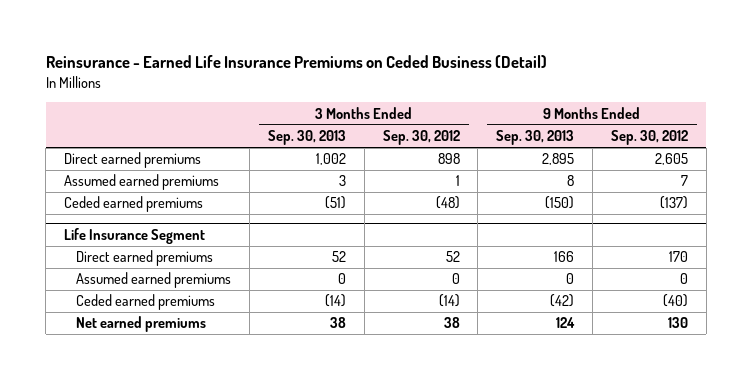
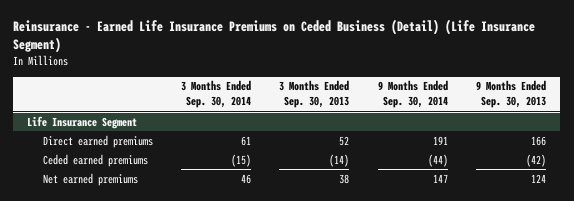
- Reinsurance - Earned Life Insurance Premiums on Ceded Business (Detail)
+ Reinsurance - Earned Life Insurance Premiums on Ceded Business (Detail) (Life Insurance Segment)
- | 3 Months Ended Sep. 30, 2013 | 3 Months Ended Sep. 30, 2012 | 9 Months Ended Sep. 30, 2013 | 9 Months Ended Sep. 30, 2012
+ | 3 Months Ended Sep. 30, 2014 | 3 Months Ended Sep. 30, 2013 | 9 Months Ended Sep. 30, 2014 | 9 Months Ended Sep. 30, 2013
- Direct earned premiums | 1,002 | 898 | 2,895 | 2,605
- Assumed earned premiums | 3 | 1 | 8 | 7
- Ceded earned premiums | (51) | (48) | (150) | (137)
@ Life Insurance Segment
- Assumed earned premiums | 0 | 0 | 0 | 0

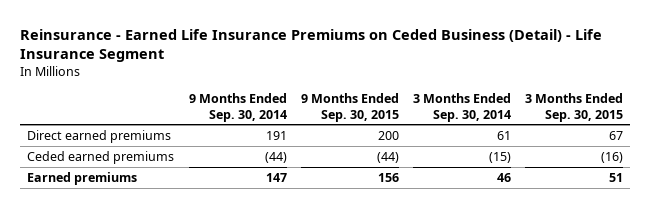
- Reinsurance - Earned Life Insurance Premiums on Ceded Business (Detail) (Life Insurance Segment)
+ Reinsurance - Earned Life Insurance Premiums on Ceded Business (Detail) - Life Insurance Segment
- | 3 Months Ended Sep. 30, 2014 | 3 Months Ended Sep. 30, 2013 | 9 Months Ended Sep. 30, 2014 | 9 Months Ended Sep. 30, 2013
+ | 9 Months Ended Sep. 30, 2014 | 9 Months Ended Sep. 30, 2015 | 3 Months Ended Sep. 30, 2014 | 3 Months Ended Sep. 30, 2015
- Life Insurance Segment
- Net earned premiums | 46 | 38 | 147 | 124
+ Earned premiums | 147 | 156 | 46 | 51

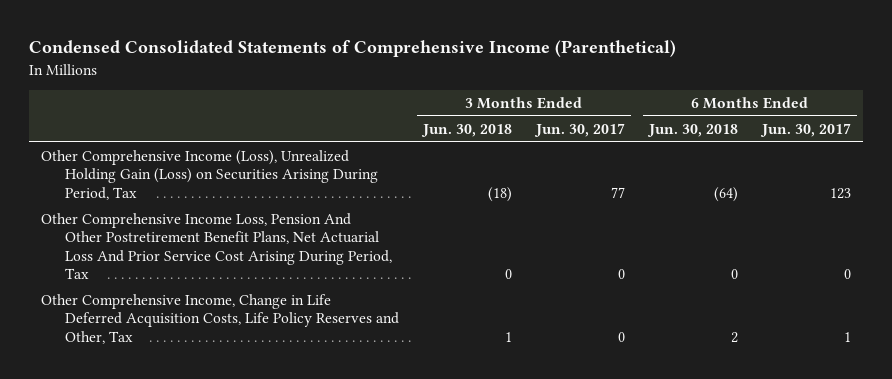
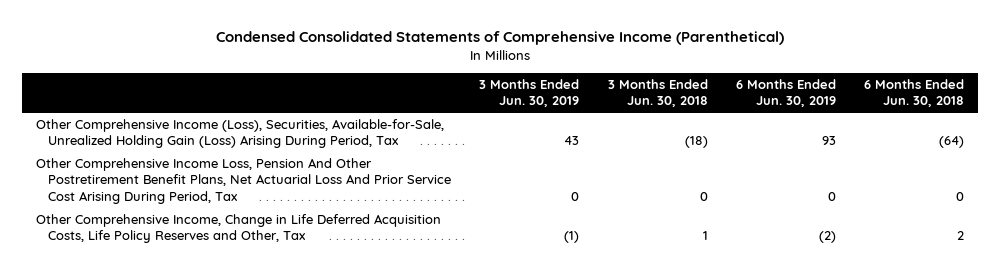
- | 3 Months Ended Jun. 30, 2018 | 3 Months Ended Jun. 30, 2017 | 6 Months Ended Jun. 30, 2018 | 6 Months Ended Jun. 30, 2017
+ | 3 Months Ended Jun. 30, 2019 | 3 Months Ended Jun. 30, 2018 | 6 Months Ended Jun. 30, 2019 | 6 Months Ended Jun. 30, 2018
- Other Comprehensive Income (Loss), Unrealized Holding Gain (Loss) on Securities Arising During Period, Tax | (18) | 77 | (64) | 123
+ Other Comprehensive Income (Loss), Securities, Available-for-Sale, Unrealized Holding Gain (Loss) Arising During Period, Tax | 43 | (18) | 93 | (64)

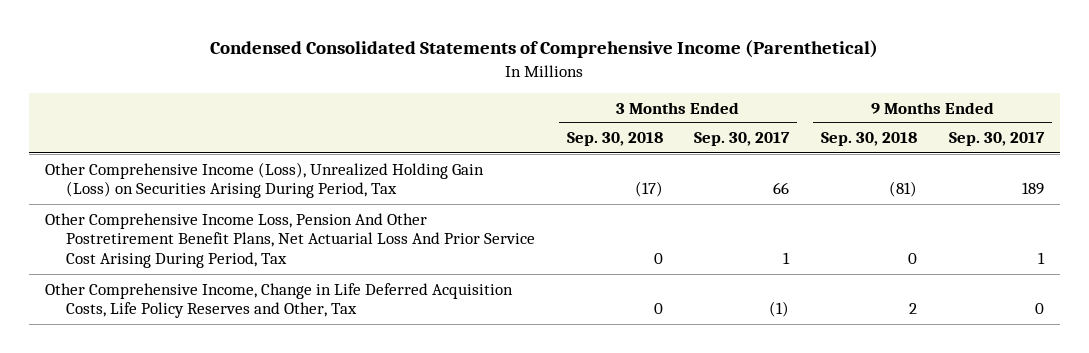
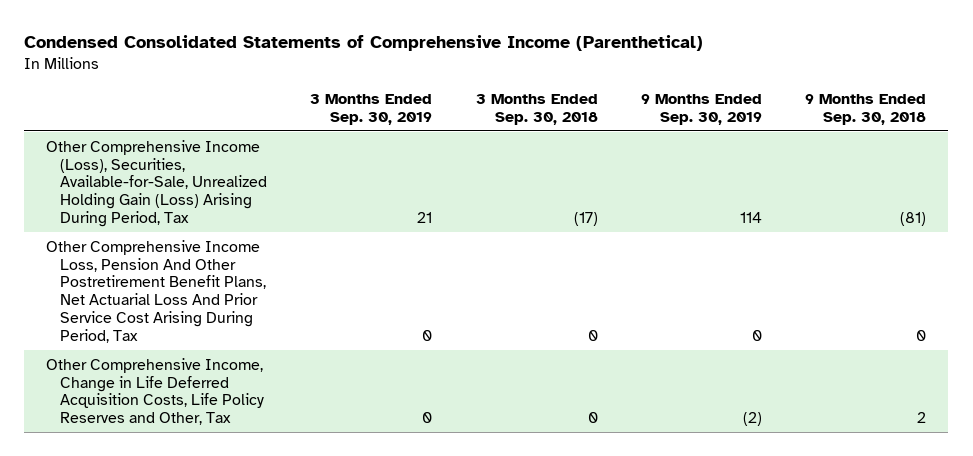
- | 3 Months Ended Sep. 30, 2018 | 3 Months Ended Sep. 30, 2017 | 9 Months Ended Sep. 30, 2018 | 9 Months Ended Sep. 30, 2017
+ | 3 Months Ended Sep. 30, 2019 | 3 Months Ended Sep. 30, 2018 | 9 Months Ended Sep. 30, 2019 | 9 Months Ended Sep. 30, 2018
- Other Comprehensive Income (Loss), Unrealized Holding Gain (Loss) on Securities Arising During Period, Tax | (17) | 66 | (81) | 189
+ Other Comprehensive Income (Loss), Securities, Available-for-Sale, Unrealized Holding Gain (Loss) Arising During Period, Tax | 21 | (17) | 114 | (81)

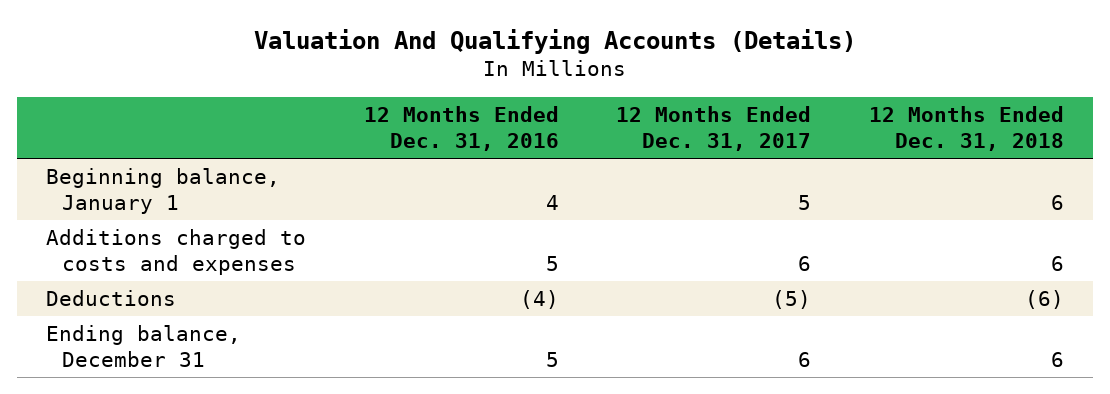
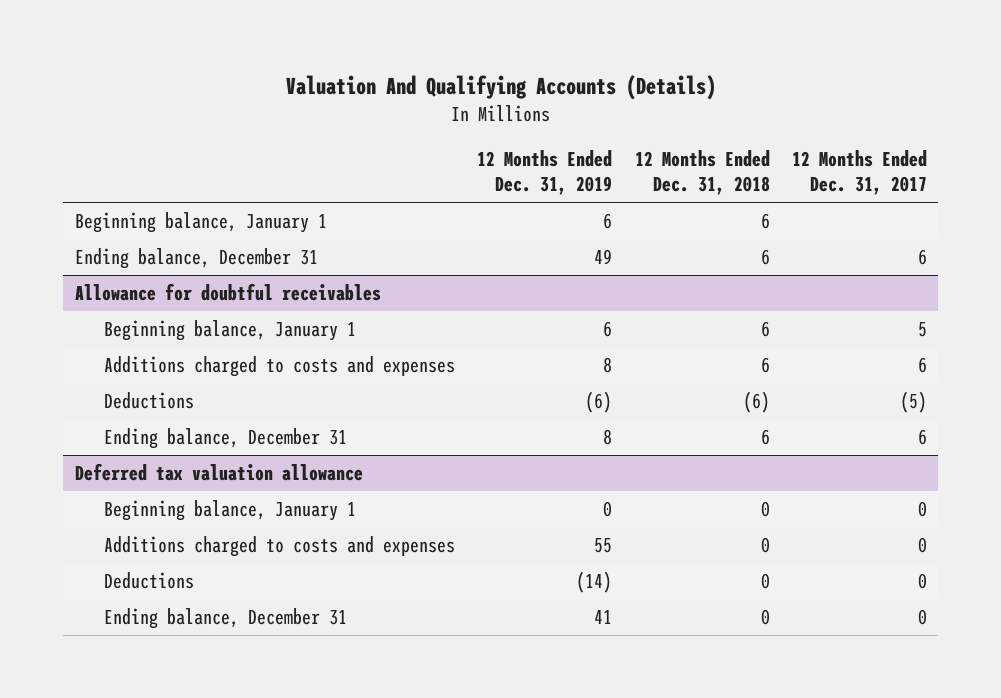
- | 12 Months Ended Dec. 31, 2016 | 12 Months Ended Dec. 31, 2017 | 12 Months Ended Dec. 31, 2018
+ | 12 Months Ended Dec. 31, 2019 | 12 Months Ended Dec. 31, 2018 | 12 Months Ended Dec. 31, 2017
+ Beginning balance, January 1 | 6 | 6 |
+ Ending balance, December 31 | 49 | 6 | 6
+ Allowance for doubtful receivables
+ Deferred tax valuation allowance
+ Beginning balance, January 1 | 0 | 0 | 0
+ Additions charged to costs and expenses | 55 | 0 | 0
+ Deductions | (14) | 0 | 0
+ Ending balance, December 31 | 41 | 0 | 0

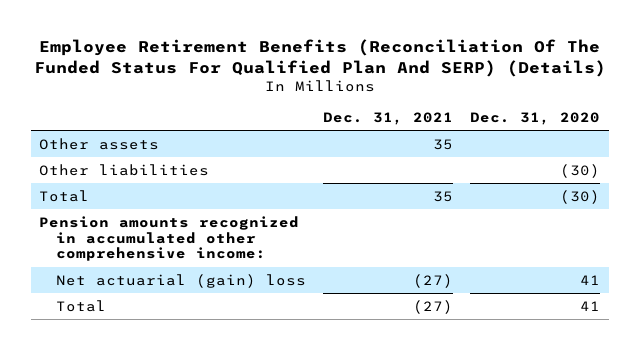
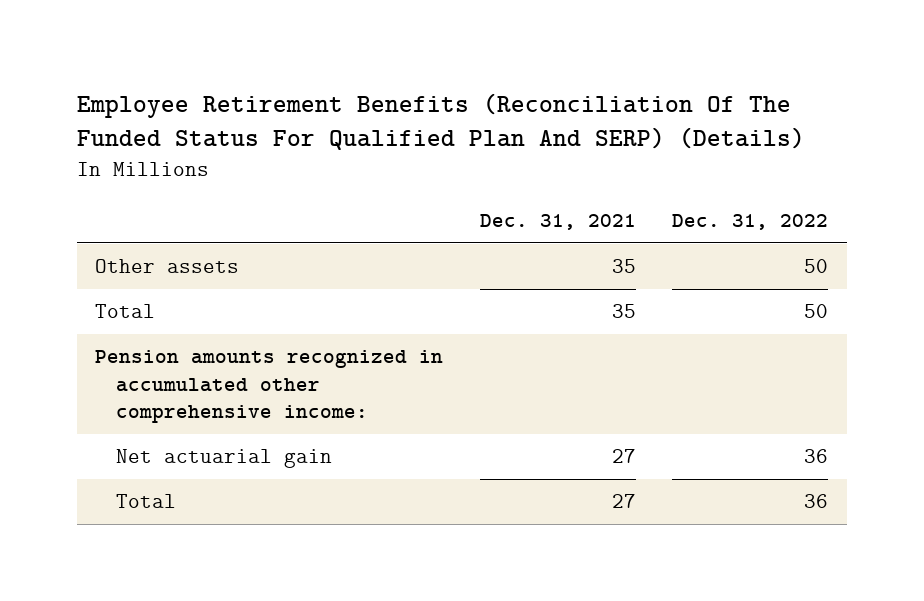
- | Dec. 31, 2021 | Dec. 31, 2020
+ | Dec. 31, 2021 | Dec. 31, 2022
- Other liabilities | | (30)
- Net actuarial (gain) loss | (27) | 41
- Total | (27) | 41
+ Net actuarial gain | 27 | 36
+ Total | 27 | 36

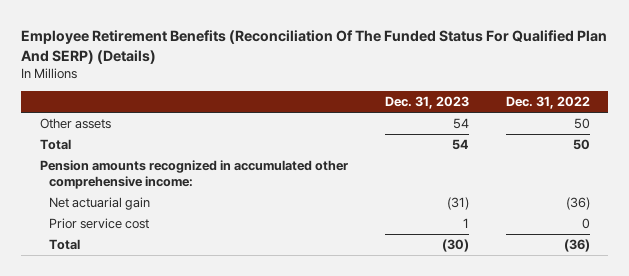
- | Dec. 31, 2021 | Dec. 31, 2022
+ | Dec. 31, 2023 | Dec. 31, 2022
- Net actuarial gain | 27 | 36
- Total | 27 | 36
+ Net actuarial gain | (31) | (36)
+ Prior service cost | 1 | 0
+ Total | (30) | (36)

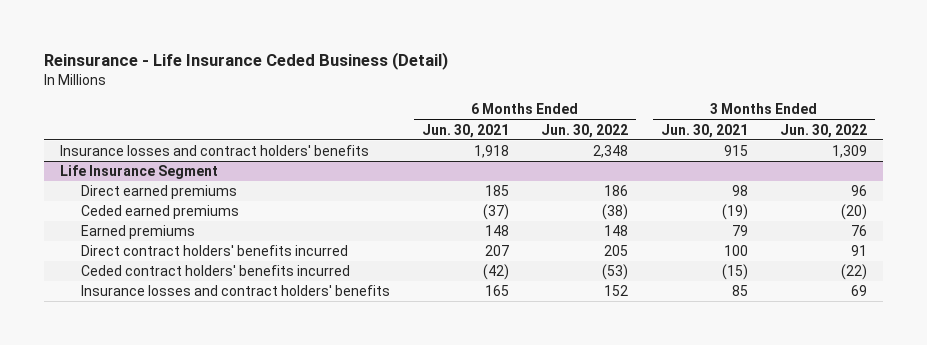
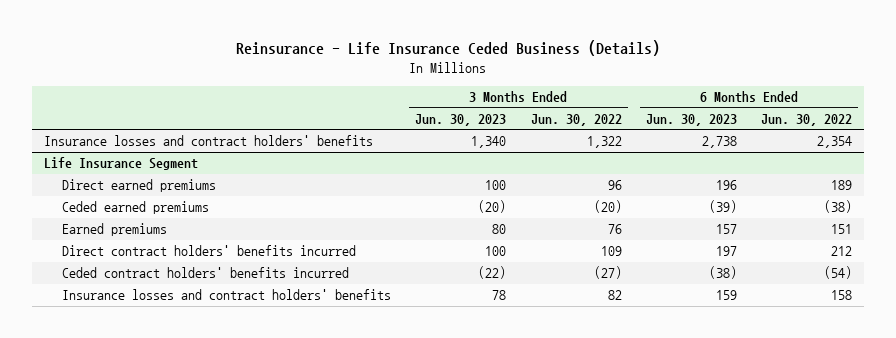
- Reinsurance - Life Insurance Ceded Business (Detail)
+ Reinsurance - Life Insurance Ceded Business (Details)
- | 6 Months Ended Jun. 30, 2021 | 6 Months Ended Jun. 30, 2022 | 3 Months Ended Jun. 30, 2021 | 3 Months Ended Jun. 30, 2022
+ | 3 Months Ended Jun. 30, 2023 | 3 Months Ended Jun. 30, 2022 | 6 Months Ended Jun. 30, 2023 | 6 Months Ended Jun. 30, 2022
- Insurance losses and contract holders' benefits | 1,918 | 2,348 | 915 | 1,309
+ Insurance losses and contract holders' benefits | 1,340 | 1,322 | 2,738 | 2,354
@ Life Insurance Segment
- Direct earned premiums | 185 | 186 | 98 | 96
+ Direct earned premiums | 100 | 96 | 196 | 189
- Earned premiums | 148 | 148 | 79 | 76
- Direct contract holders' benefits incurred | 207 | 205 | 100 | 91
- Ceded contract holders' benefits incurred | (42) | (53) | (15) | (22)
- Insurance losses and contract holders' benefits | 165 | 152 | 85 | 69
+ Earned premiums | 80 | 76 | 157 | 151
+ Direct contract holders' benefits incurred | 100 | 109 | 197 | 212
+ Ceded contract holders' benefits incurred | (22) | (27) | (38) | (54)
+ Insurance losses and contract holders' benefits | 78 | 82 | 159 | 158

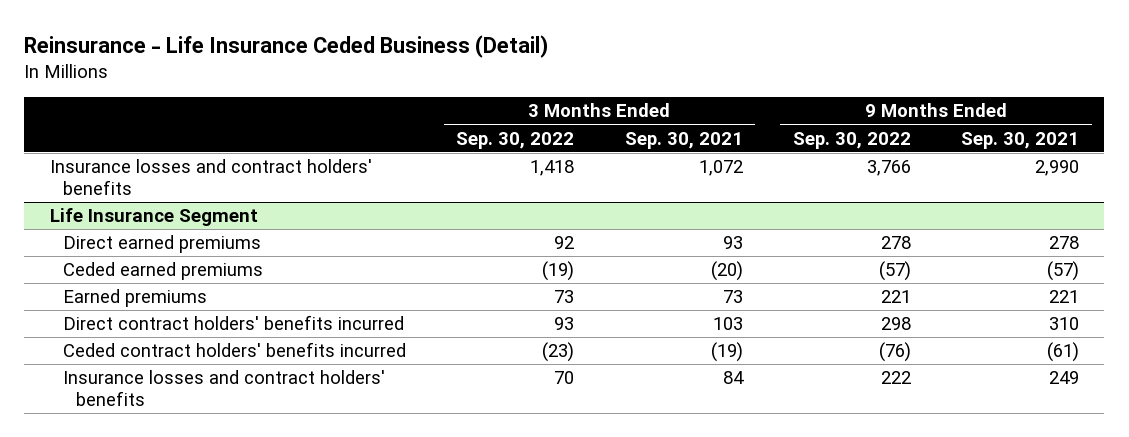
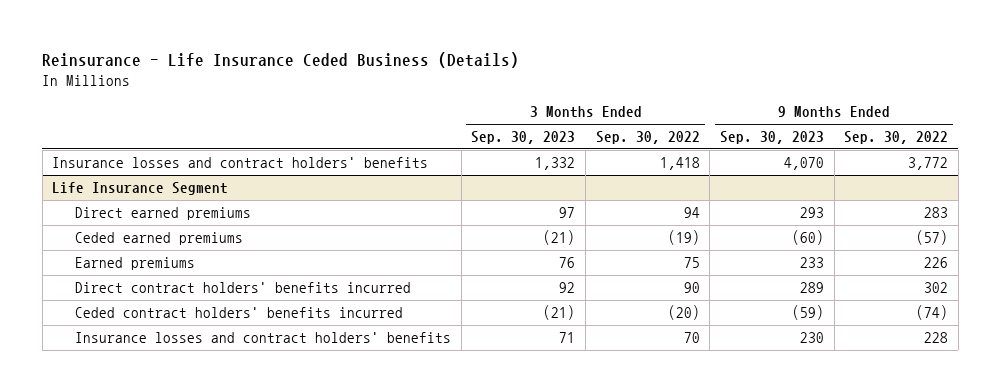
- Reinsurance - Life Insurance Ceded Business (Detail)
+ Reinsurance - Life Insurance Ceded Business (Details)
- | 3 Months Ended Sep. 30, 2022 | 3 Months Ended Sep. 30, 2021 | 9 Months Ended Sep. 30, 2022 | 9 Months Ended Sep. 30, 2021
+ | 3 Months Ended Sep. 30, 2023 | 3 Months Ended Sep. 30, 2022 | 9 Months Ended Sep. 30, 2023 | 9 Months Ended Sep. 30, 2022
- Insurance losses and contract holders' benefits | 1,418 | 1,072 | 3,766 | 2,990
+ Insurance losses and contract holders' benefits | 1,332 | 1,418 | 4,070 | 3,772
@ Life Insurance Segment
- Direct earned premiums | 92 | 93 | 278 | 278
+ Direct earned premiums | 97 | 94 | 293 | 283
- Earned premiums | 73 | 73 | 221 | 221
- Direct contract holders' benefits incurred | 93 | 103 | 298 | 310
- Ceded contract holders' benefits incurred | (23) | (19) | (76) | (61)
- Insurance losses and contract holders' benefits | 70 | 84 | 222 | 249
+ Earned premiums | 76 | 75 | 233 | 226
+ Direct contract holders' benefits incurred | 92 | 90 | 289 | 302
+ Ceded contract holders' benefits incurred | (21) | (20) | (59) | (74)
+ Insurance losses and contract holders' benefits | 71 | 70 | 230 | 228

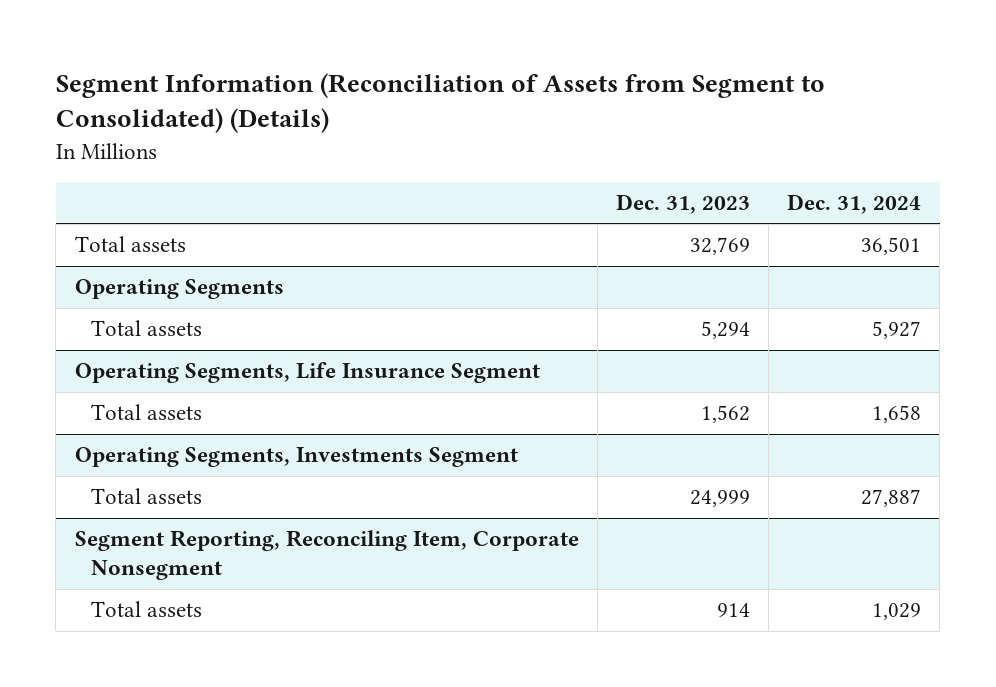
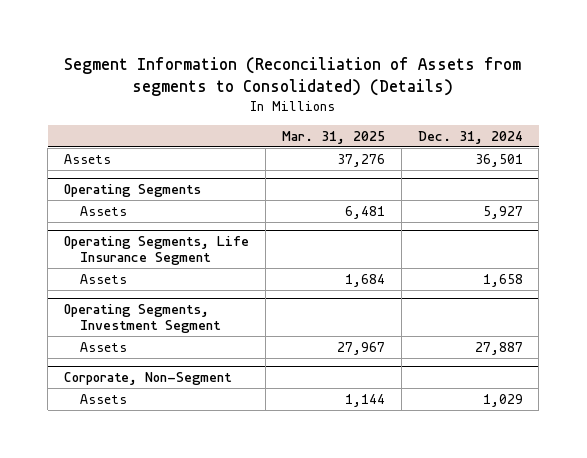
- Segment Information (Reconciliation of Assets from Segment to Consolidated) (Details)
+ Segment Information (Reconciliation of Assets from segments to Consolidated) (Details)
- | Dec. 31, 2023 | Dec. 31, 2024
+ | Mar. 31, 2025 | Dec. 31, 2024
- Total assets | 32,769 | 36,501
+ Assets | 37,276 | 36,501
@ Operating Segments
- Total assets | 5,294 | 5,927
+ Assets | 6,481 | 5,927
@ Operating Segments, Life Insurance Segment
- Total assets | 1,562 | 1,658
- Operating Segments, Investments Segment
- Total assets | 24,999 | 27,887
- Segment Reporting, Reconciling Item, Corporate Nonsegment
- Total assets | 914 | 1,029
@ Operating Segments, Life Insurance Segment
+ Assets | 1,684 | 1,658
+ Operating Segments, Investment Segment
+ Assets | 27,967 | 27,887
+ Corporate, Non-Segment
+ Assets | 1,144 | 1,029

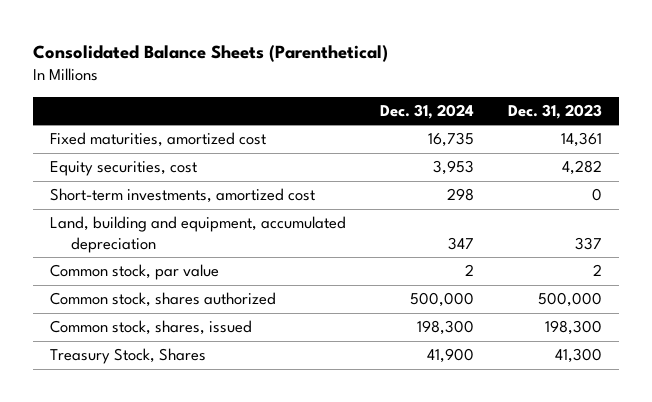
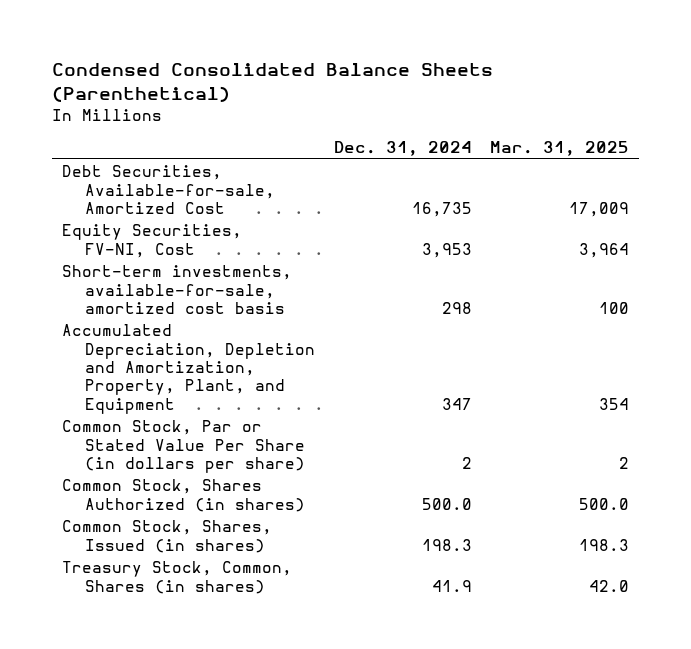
- Consolidated Balance Sheets (Parenthetical)
+ Condensed Consolidated Balance Sheets (Parenthetical)
- | Dec. 31, 2024 | Dec. 31, 2023
+ | Dec. 31, 2024 | Mar. 31, 2025
- Fixed maturities, amortized cost | 16,735 | 14,361
- Equity securities, cost | 3,953 | 4,282
- Short-term investments, amortized cost | 298 | 0
- Land, building and equipment, accumulated depreciation | 347 | 337
- Common stock, par value | 2 | 2
- Common stock, shares authorized | 500,000 | 500,000
- Common stock, shares, issued | 198,300 | 198,300
- Treasury Stock, Shares | 41,900 | 41,300
+ Debt Securities, Available-for-sale, Amortized Cost | 16,735 | 17,009
+ Equity Securities, FV-NI, Cost | 3,953 | 3,964
+ Short-term investments, available-for-sale, amortized cost basis | 298 | 100
+ Accumulated Depreciation, Depletion and Amortization, Property, Plant, and Equipment | 347 | 354
+ Common Stock, Par or Stated Value Per Share (in dollars per share) | 2 | 2
+ Common Stock, Shares Authorized (in shares) | 500.0 | 500.0
+ Common Stock, Shares, Issued (in shares) | 198.3 | 198.3
+ Treasury Stock, Common, Shares (in shares) | 41.9 | 42.0

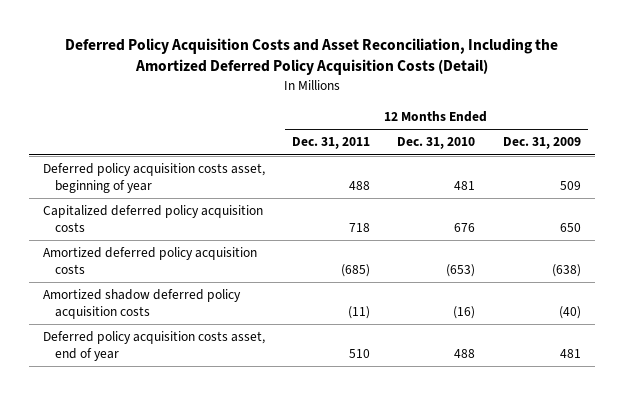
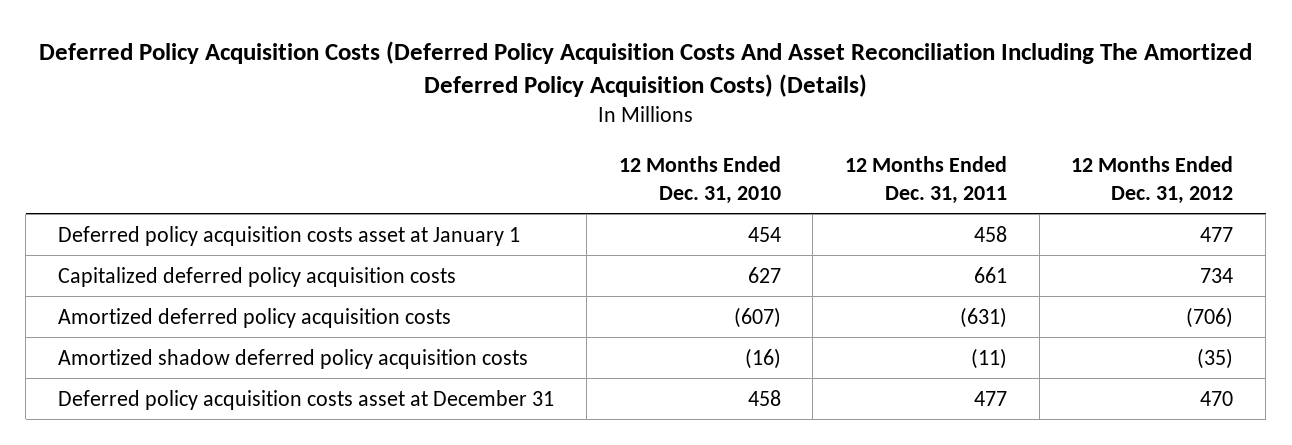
- Deferred Policy Acquisition Costs and Asset Reconciliation, Including the Amortized Deferred Policy Acquisition Costs (Detail)
+ Deferred Policy Acquisition Costs (Deferred Policy Acquisition Costs And Asset Reconciliation Including The Amortized Deferred Policy Acquisition Costs) (Details)
- | 12 Months Ended Dec. 31, 2011 | 12 Months Ended Dec. 31, 2010 | 12 Months Ended Dec. 31, 2009
+ | 12 Months Ended Dec. 31, 2010 | 12 Months Ended Dec. 31, 2011 | 12 Months Ended Dec. 31, 2012
- Deferred policy acquisition costs asset, beginning of year | 488 | 481 | 509
- Capitalized deferred policy acquisition costs | 718 | 676 | 650
- Amortized deferred policy acquisition costs | (685) | (653) | (638)
+ Deferred policy acquisition costs asset at January 1 | 454 | 458 | 477
+ Capitalized deferred policy acquisition costs | 627 | 661 | 734
+ Amortized deferred policy acquisition costs | (607) | (631) | (706)
- Deferred policy acquisition costs asset, end of year | 510 | 488 | 481
+ Deferred policy acquisition costs asset at December 31 | 458 | 477 | 470

